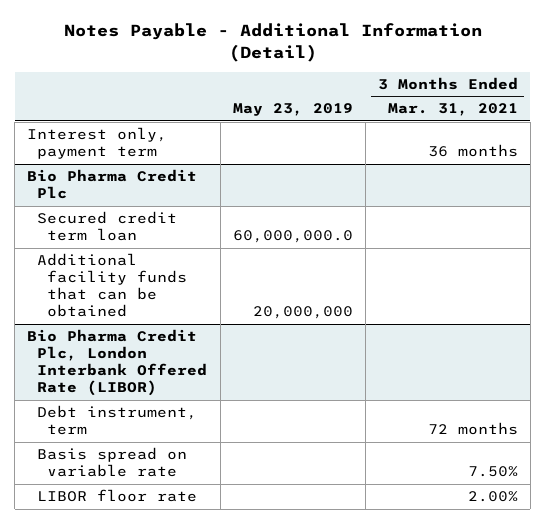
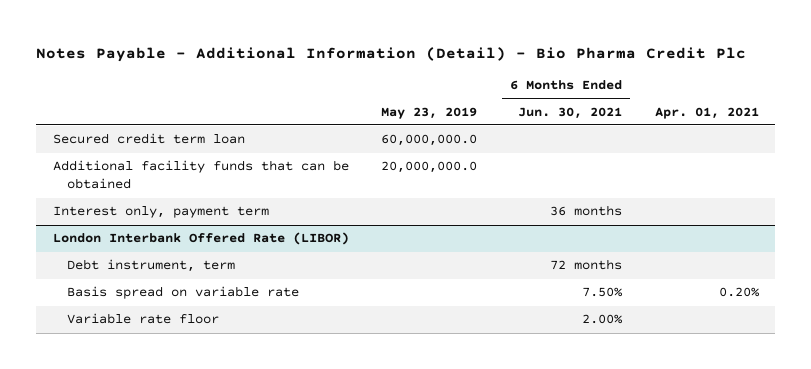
- Notes Payable - Additional Information (Detail)
+ Notes Payable - Additional Information (Detail) - Bio Pharma Credit Plc
- | May 23, 2019 | 3 Months Ended Mar. 31, 2021
+ | May 23, 2019 | 6 Months Ended Jun. 30, 2021 | Apr. 01, 2021
+ Secured credit term loan | 60,000,000.0 | |
+ Additional facility funds that can be obtained | 20,000,000.0 | |
- Bio Pharma Credit Plc
- Secured credit term loan | 60,000,000.0 |
- Additional facility funds that can be obtained | 20,000,000 |
- Bio Pharma Credit Plc, London Interbank Offered Rate (LIBOR)
- Debt instrument, term | | 72 months
- Basis spread on variable rate | | 7.50%
- LIBOR floor rate | | 2.00%
+ London Interbank Offered Rate (LIBOR)
+ Debt instrument, term | | 72 months |
+ Basis spread on variable rate | | 7.50% | 0.20%
+ Variable rate floor | | 2.00% |

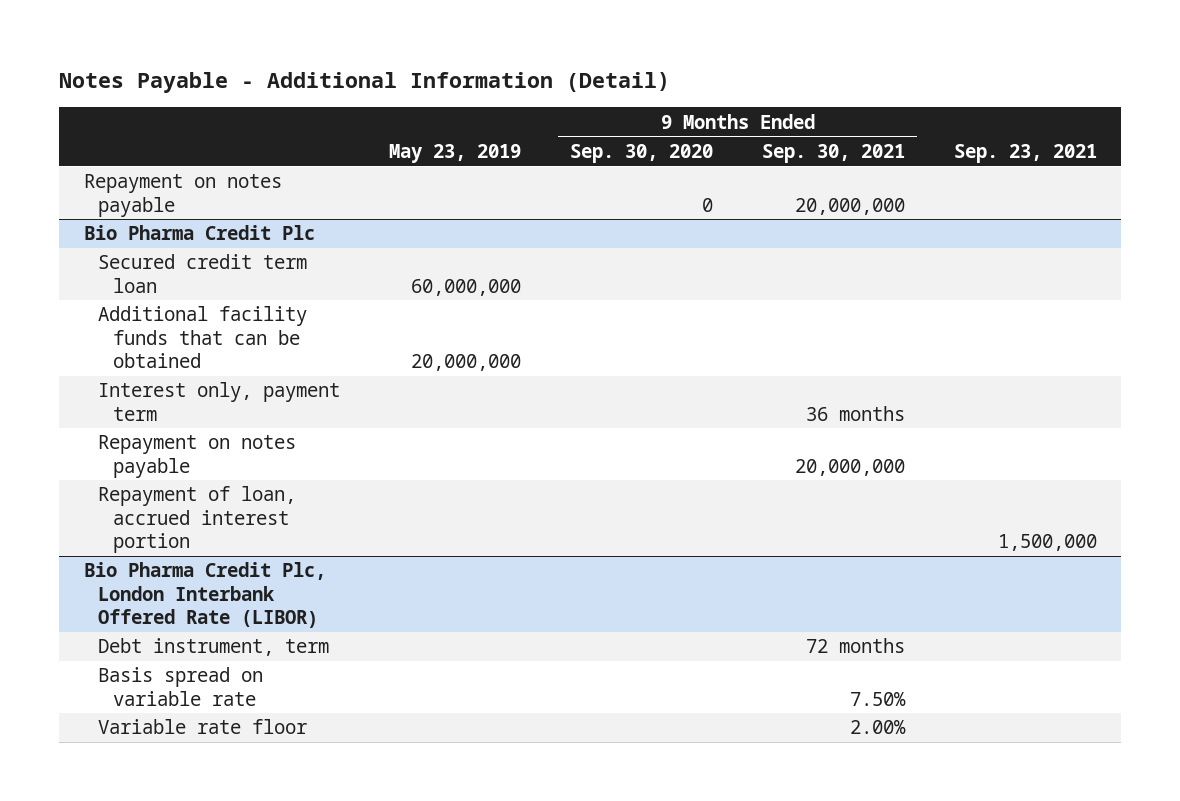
- Notes Payable - Additional Information (Detail) - Bio Pharma Credit Plc
+ Notes Payable - Additional Information (Detail)
- | May 23, 2019 | 6 Months Ended Jun. 30, 2021 | Apr. 01, 2021
+ | May 23, 2019 | 9 Months Ended Sep. 30, 2020 | 9 Months Ended Sep. 30, 2021 | Sep. 23, 2021
- Secured credit term loan | 60,000,000.0 | |
- Additional facility funds that can be obtained | 20,000,000.0 | |
- Interest only, payment term | | 36 months |
- London Interbank Offered Rate (LIBOR)
- Debt instrument, term | | 72 months |
- Basis spread on variable rate | | 7.50% | 0.20%
- Variable rate floor | | 2.00% |
+ Repayment on notes payable | | 0 | 20,000,000 |
+ Bio Pharma Credit Plc
+ Secured credit term loan | 60,000,000 | | |
+ Additional facility funds that can be obtained | 20,000,000 | | |
+ Interest only, payment term | | | 36 months |
+ Repayment on notes payable | | | 20,000,000 |
+ Repayment of loan, accrued interest portion | | | | 1,500,000
+ Bio Pharma Credit Plc, London Interbank Offered Rate (LIBOR)
+ Debt instrument, term | | | 72 months |
+ Basis spread on variable rate | | | 7.50% |
+ Variable rate floor | | | 2.00% |

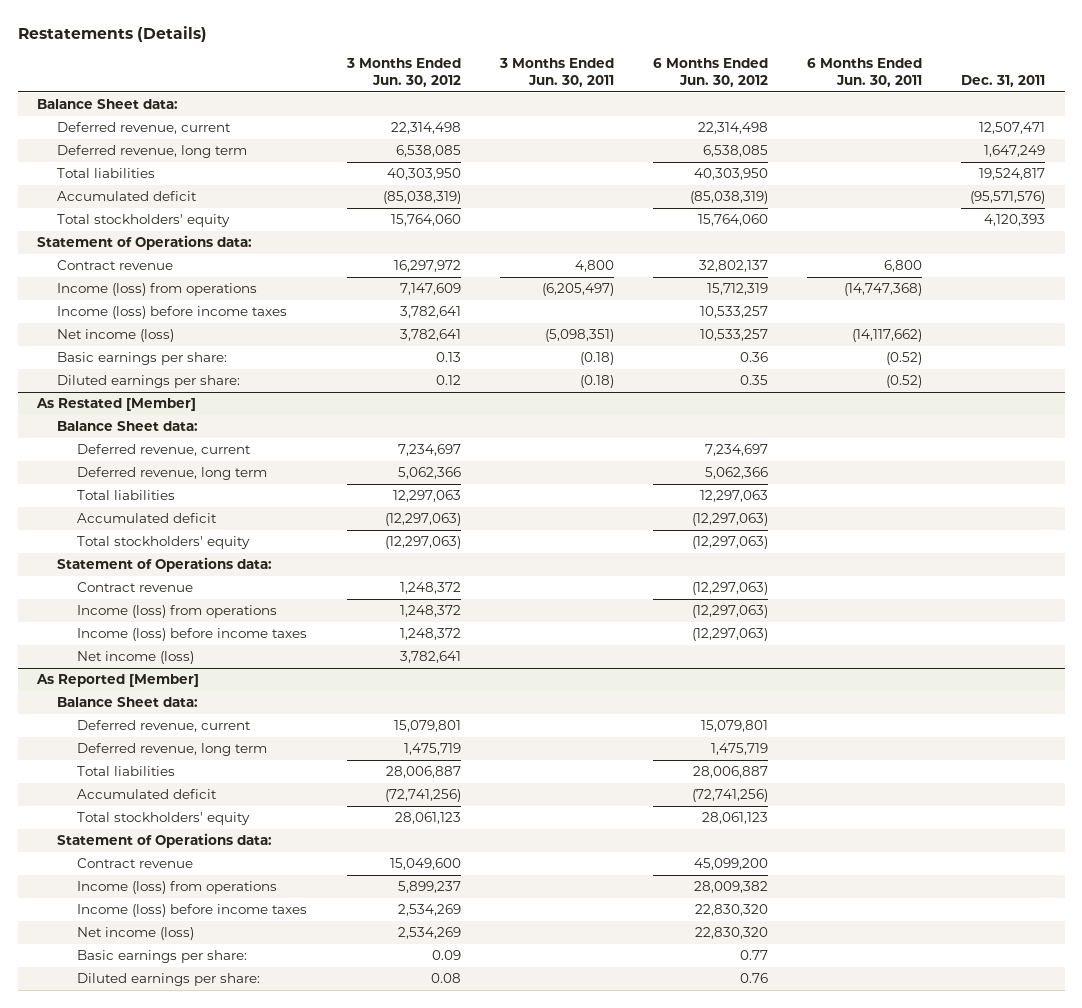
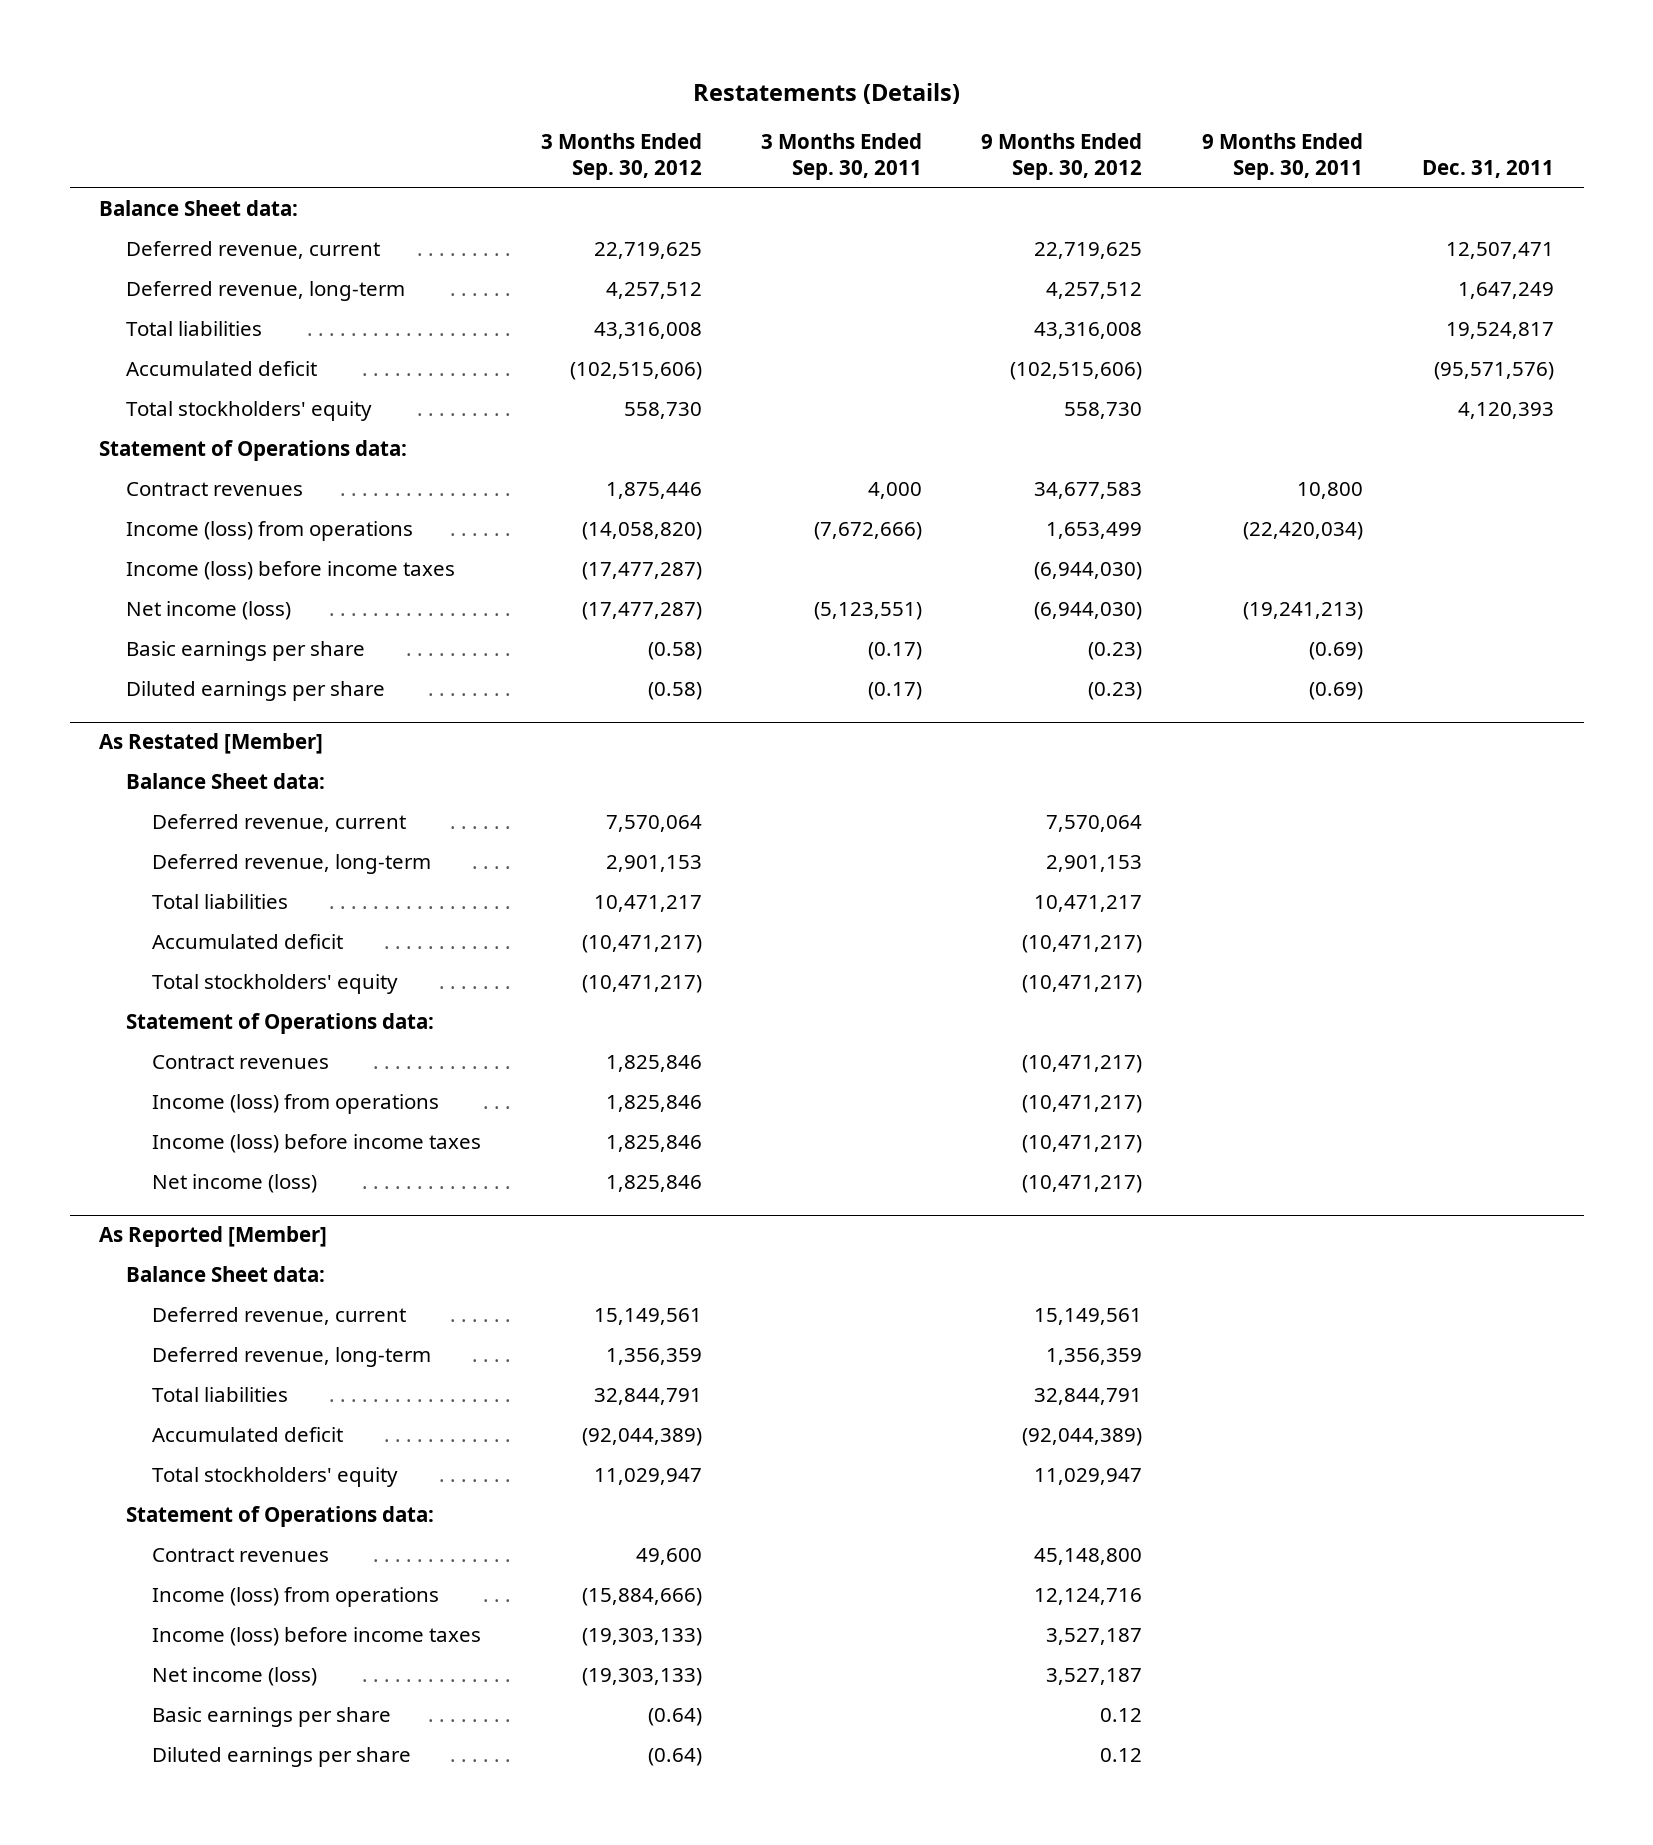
- | 3 Months Ended Jun. 30, 2012 | 3 Months Ended Jun. 30, 2011 | 6 Months Ended Jun. 30, 2012 | 6 Months Ended Jun. 30, 2011 | Dec. 31, 2011
+ | 3 Months Ended Sep. 30, 2012 | 3 Months Ended Sep. 30, 2011 | 9 Months Ended Sep. 30, 2012 | 9 Months Ended Sep. 30, 2011 | Dec. 31, 2011
- Deferred revenue, long term | 6,538,085 | | 6,538,085 | | 1,647,249
+ Deferred revenue, long-term | 4,257,512 | | 4,257,512 | | 1,647,249
- Contract revenue | 16,297,972 | 4,800 | 32,802,137 | 6,800 |
+ Contract revenues | 1,875,446 | 4,000 | 34,677,583 | 10,800 |
- Basic earnings per share: | 0.13 | (0.18) | 0.36 | (0.52) |
- Diluted earnings per share: | 0.12 | (0.18) | 0.35 | (0.52) |
+ Basic earnings per share | (0.58) | (0.17) | (0.23) | (0.69) |
+ Diluted earnings per share | (0.58) | (0.17) | (0.23) | (0.69) |
@ As Restated [Member]
- Deferred revenue, long term | 5,062,366 | | 5,062,366 | |
+ Deferred revenue, long-term | 2,901,153 | | 2,901,153 | |
- Contract revenue | 1,248,372 | | (12,297,063) | |
+ Contract revenues | 1,825,846 | | (10,471,217) | |
@ As Reported [Member]
- Deferred revenue, long term | 1,475,719 | | 1,475,719 | |
+ Deferred revenue, long-term | 1,356,359 | | 1,356,359 | |
- Contract revenue | 15,049,600 | | 45,099,200 | |
+ Contract revenues | 49,600 | | 45,148,800 | |
- Basic earnings per share: | 0.09 | | 0.77 | |
- Diluted earnings per share: | 0.08 | | 0.76 | |
+ Basic earnings per share | (0.64) | | 0.12 | |
+ Diluted earnings per share | (0.64) | | 0.12 | |

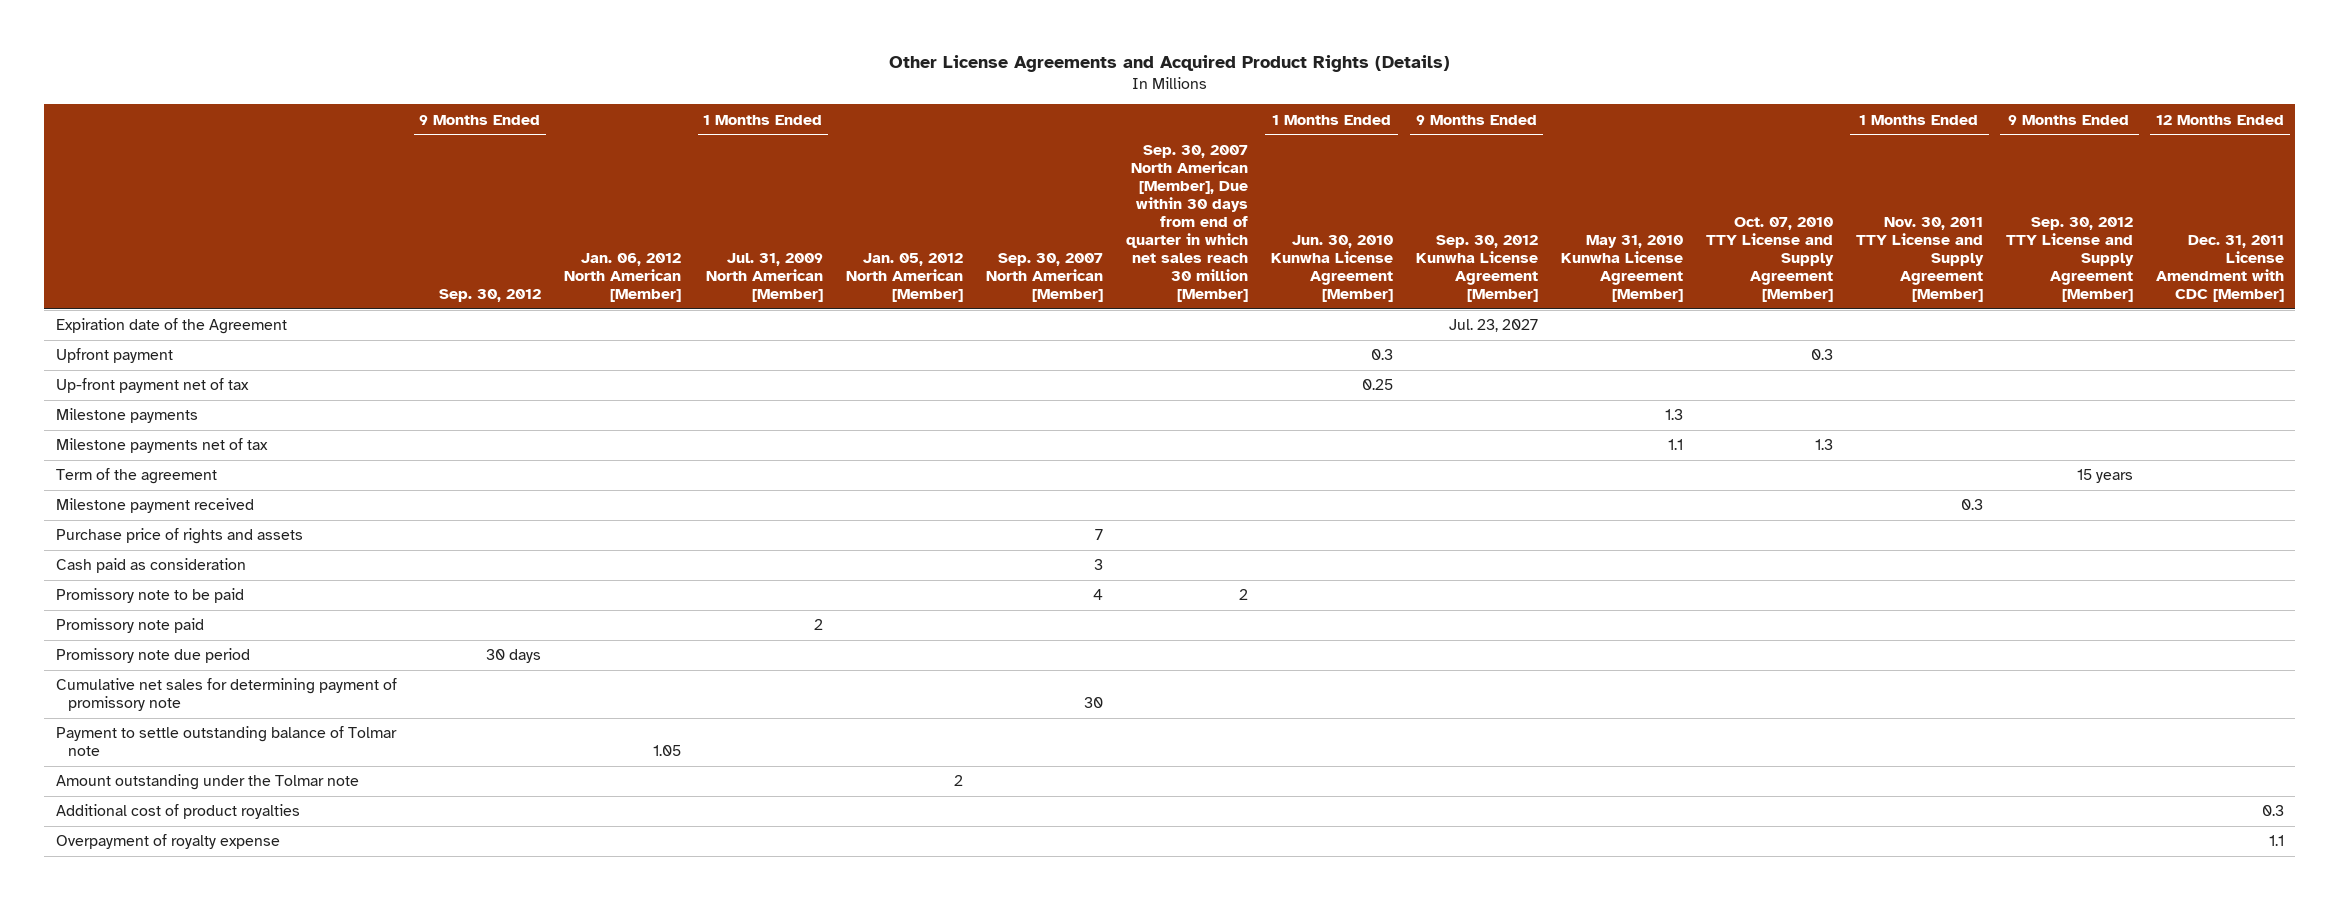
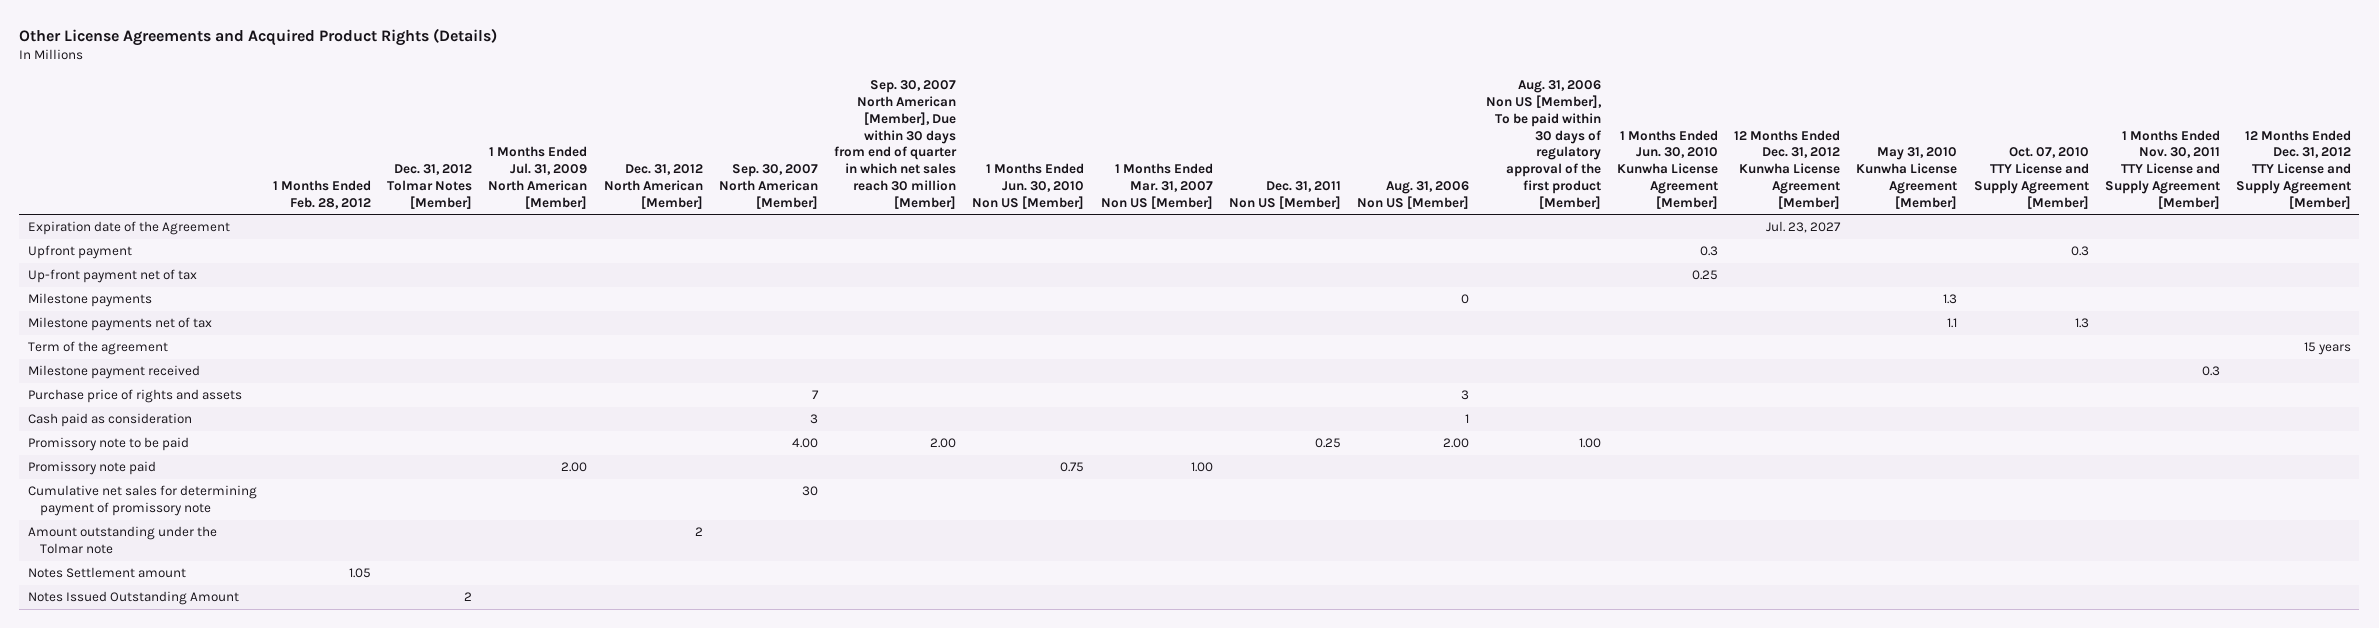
- | 9 Months Ended Sep. 30, 2012 | Jan. 06, 2012 North American [Member] | 1 Months Ended Jul. 31, 2009 North American [Member] | Jan. 05, 2012 North American [Member] | Sep. 30, 2007 North American [Member] | Sep. 30, 2007 North American [Member], Due within 30 days from end of quarter in which net sales reach 30 million [Member] | 1 Months Ended Jun. 30, 2010 Kunwha License Agreement [Member] | 9 Months Ended Sep. 30, 2012 Kunwha License Agreement [Member] | May 31, 2010 Kunwha License Agreement [Member] | Oct. 07, 2010 TTY License and Supply Agreement [Member] | 1 Months Ended Nov. 30, 2011 TTY License and Supply Agreement [Member] | 9 Months Ended Sep. 30, 2012 TTY License and Supply Agreement [Member] | 12 Months Ended Dec. 31, 2011 License Amendment with CDC [Member]
+ | 1 Months Ended Feb. 28, 2012 | Dec. 31, 2012 Tolmar Notes [Member] | 1 Months Ended Jul. 31, 2009 North American [Member] | Dec. 31, 2012 North American [Member] | Sep. 30, 2007 North American [Member] | Sep. 30, 2007 North American [Member], Due within 30 days from end of quarter in which net sales reach 30 million [Member] | 1 Months Ended Jun. 30, 2010 Non US [Member] | 1 Months Ended Mar. 31, 2007 Non US [Member] | Dec. 31, 2011 Non US [Member] | Aug. 31, 2006 Non US [Member] | Aug. 31, 2006 Non US [Member], To be paid within 30 days of regulatory approval of the first product [Member] | 1 Months Ended Jun. 30, 2010 Kunwha License Agreement [Member] | 12 Months Ended Dec. 31, 2012 Kunwha License Agreement [Member] | May 31, 2010 Kunwha License Agreement [Member] | Oct. 07, 2010 TTY License and Supply Agreement [Member] | 1 Months Ended Nov. 30, 2011 TTY License and Supply Agreement [Member] | 12 Months Ended Dec. 31, 2012 TTY License and Supply Agreement [Member]
- Promissory note to be paid | | | | | 4 | 2 | | | | | | |
- Promissory note paid | | | 2 | | | | | | | | | |
- Promissory note due period | 30 days | | | | | | | | | | | |
+ Promissory note to be paid | | | | | 4.00 | 2.00 | | | 0.25 | 2.00 | 1.00 | | | | | |
+ Promissory note paid | | | 2.00 | | | | 0.75 | 1.00 | | | | | | | | |
- Payment to settle outstanding balance of Tolmar note | | 1.05 | | | | | | | | | | |
- Additional cost of product royalties | | | | | | | | | | | | | 0.3
- Overpayment of royalty expense | | | | | | | | | | | | | 1.1
+ Notes Settlement amount | 1.05 | | | | | | | | | | | | | | | |
+ Notes Issued Outstanding Amount | | 2 | | | | | | | | | | | | | | |

